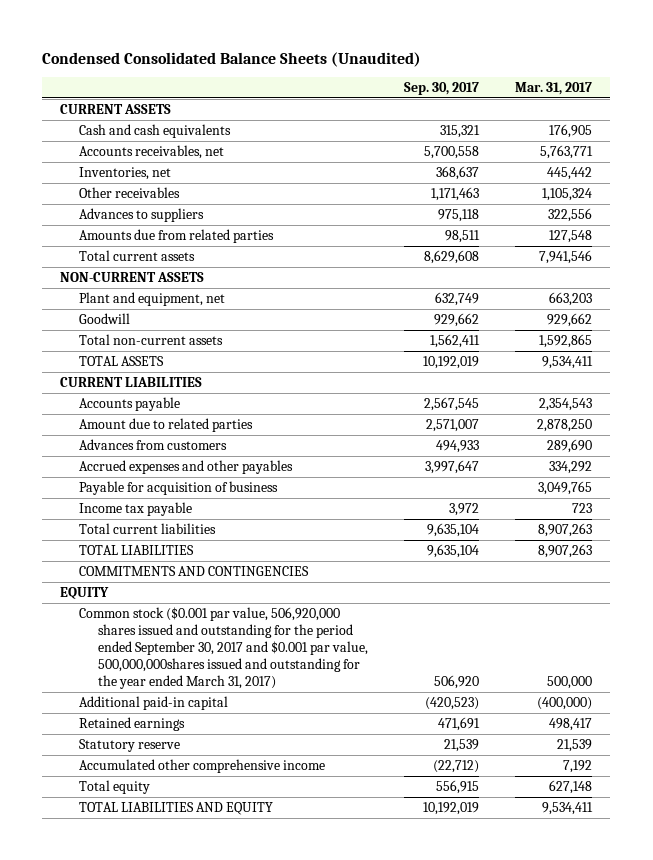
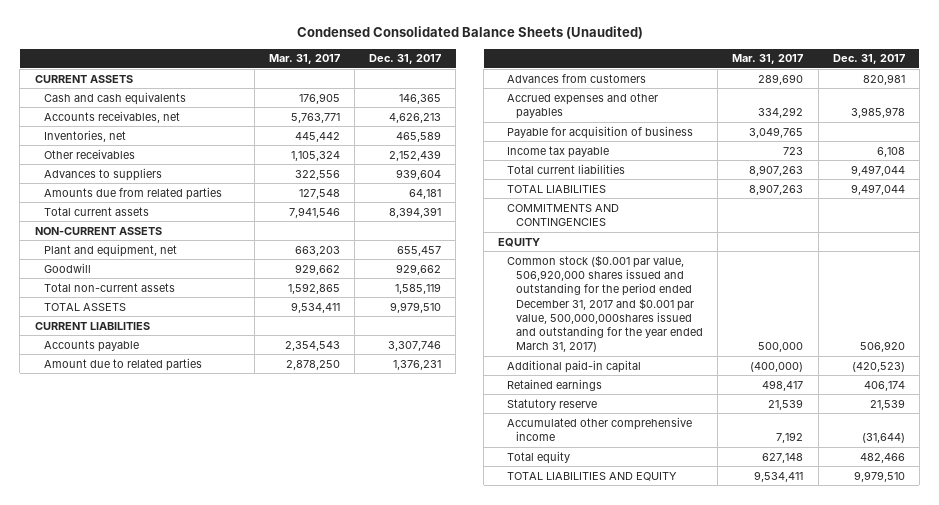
- | Sep. 30, 2017 | Mar. 31, 2017
+ | Mar. 31, 2017 | Dec. 31, 2017
- Common stock ($0.001 par value, 506,920,000 shares issued and outstanding for the period ended September 30, 2017 and $0.001 par value, 500,000,000shares issued and outstanding for the year ended March 31, 2017) | 506,920 | 500,000
+ Common stock ($0.001 par value, 506,920,000 shares issued and outstanding for the period ended December 31, 2017 and $0.001 par value, 500,000,000shares issued and outstanding for the year ended March 31, 2017) | 500,000 | 506,920

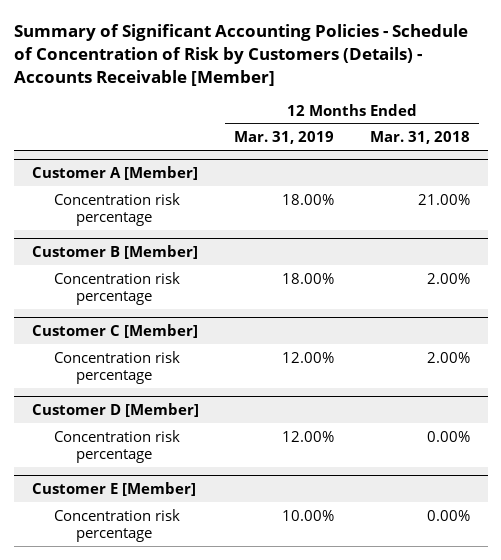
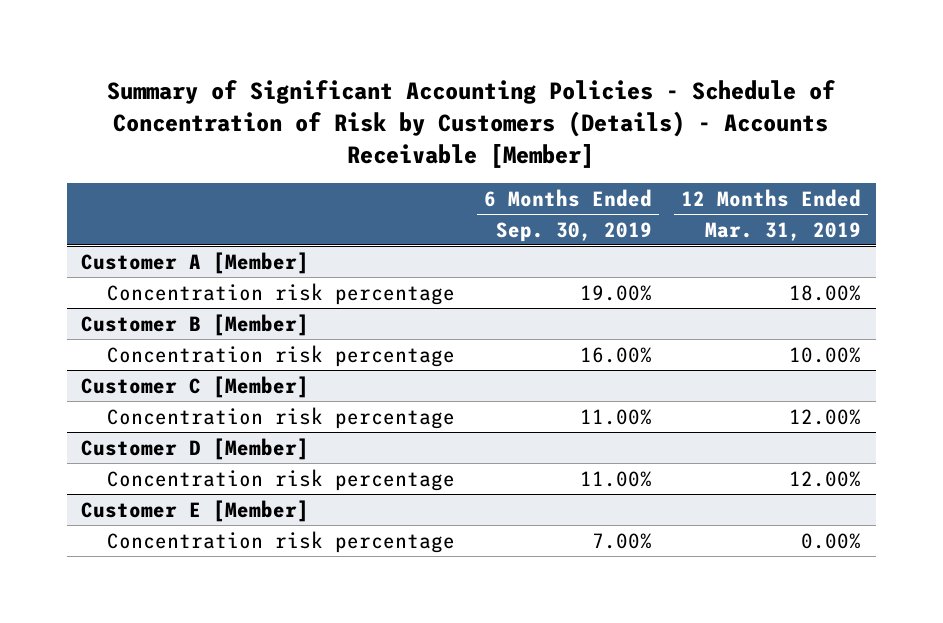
- | 12 Months Ended Mar. 31, 2019 | 12 Months Ended Mar. 31, 2018
+ | 6 Months Ended Sep. 30, 2019 | 12 Months Ended Mar. 31, 2019
@ Customer B [Member]
- Concentration risk percentage | 18.00% | 2.00%
+ Concentration risk percentage | 16.00% | 10.00%
@ Customer E [Member]
- Concentration risk percentage | 10.00% | 0.00%
+ Concentration risk percentage | 7.00% | 0.00%

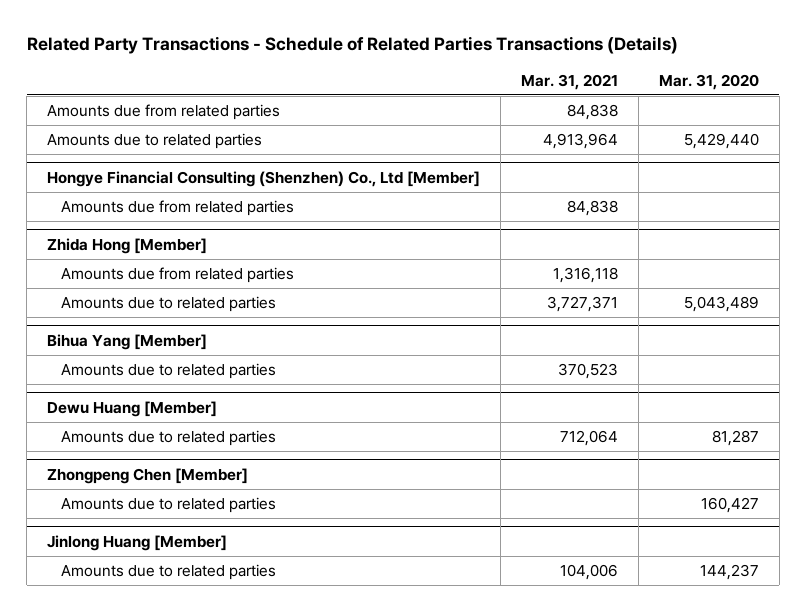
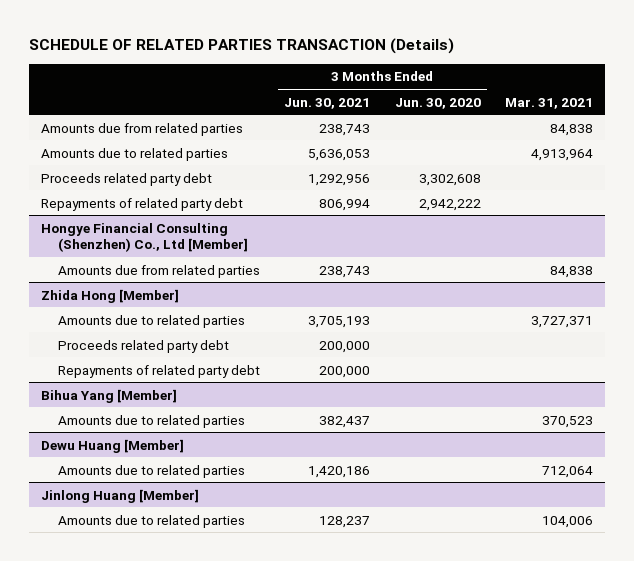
- Related Party Transactions - Schedule of Related Parties Transactions (Details)
+ SCHEDULE OF RELATED PARTIES TRANSACTION (Details)
- | Mar. 31, 2021 | Mar. 31, 2020
+ | 3 Months Ended Jun. 30, 2021 | 3 Months Ended Jun. 30, 2020 | Mar. 31, 2021
+ Proceeds related party debt | 1,292,956 | 3,302,608 |
+ Repayments of related party debt | 806,994 | 2,942,222 |
@ Zhida Hong [Member]
- Amounts due from related parties | 1,316,118 |
+ Proceeds related party debt | 200,000 | |
+ Repayments of related party debt | 200,000 | |
- Zhongpeng Chen [Member]
- Amounts due to related parties | | 160,427

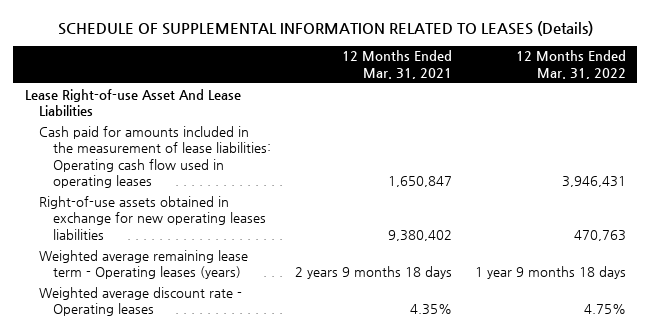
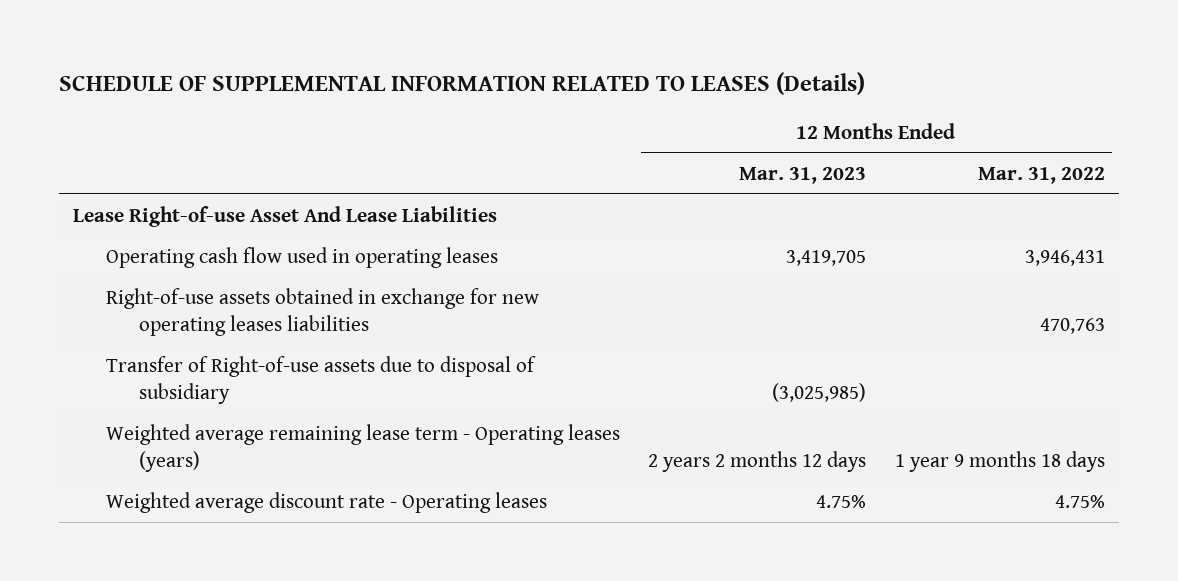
- | 12 Months Ended Mar. 31, 2021 | 12 Months Ended Mar. 31, 2022
+ | 12 Months Ended Mar. 31, 2023 | 12 Months Ended Mar. 31, 2022
- Cash paid for amounts included in the measurement of lease liabilities: Operating cash flow used in operating leases | 1,650,847 | 3,946,431
+ Operating cash flow used in operating leases | 3,419,705 | 3,946,431
+ Transfer of Right-of-use assets due to disposal of subsidiary | (3,025,985) |

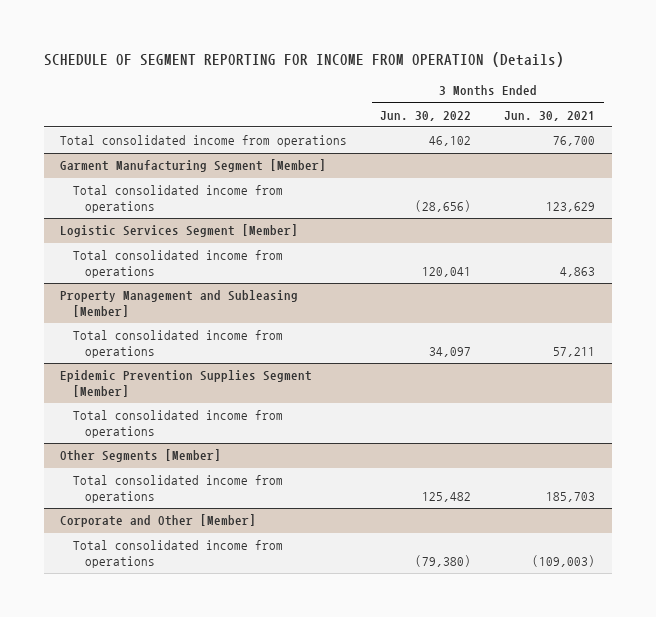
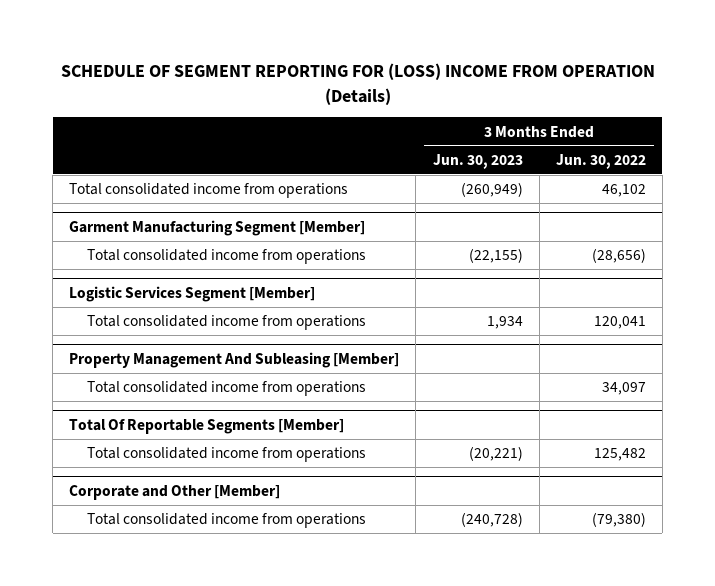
- SCHEDULE OF SEGMENT REPORTING FOR INCOME FROM OPERATION (Details)
+ SCHEDULE OF SEGMENT REPORTING FOR (LOSS) INCOME FROM OPERATION (Details)
- | 3 Months Ended Jun. 30, 2022 | 3 Months Ended Jun. 30, 2021
+ | 3 Months Ended Jun. 30, 2023 | 3 Months Ended Jun. 30, 2022
- Property Management and Subleasing [Member]
+ Property Management And Subleasing [Member]
- Epidemic Prevention Supplies Segment [Member]
- Total consolidated income from operations
- Other Segments [Member]
+ Total Of Reportable Segments [Member]

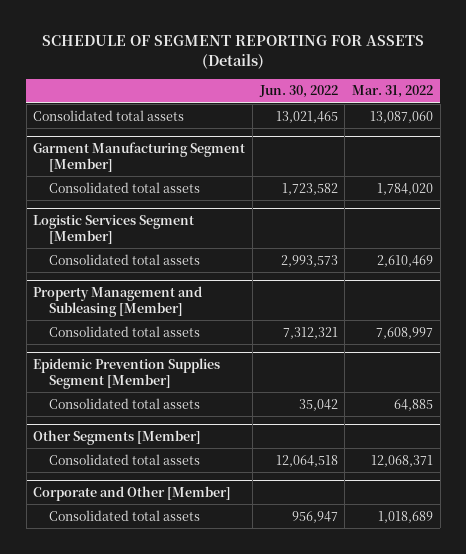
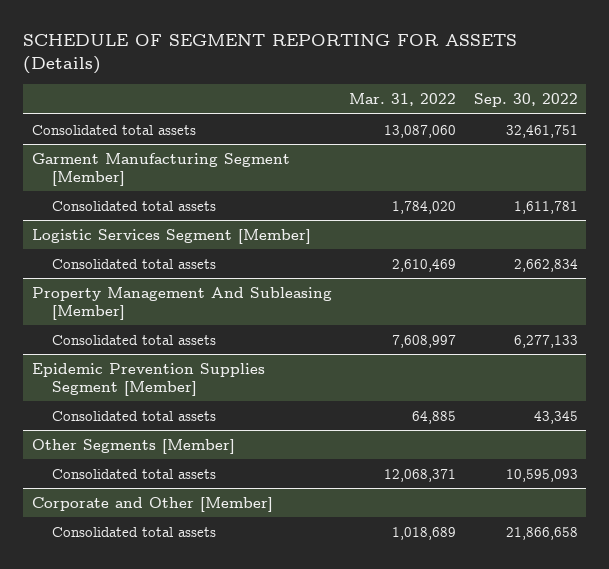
- | Jun. 30, 2022 | Mar. 31, 2022
+ | Mar. 31, 2022 | Sep. 30, 2022
- Property Management and Subleasing [Member]
+ Property Management And Subleasing [Member]

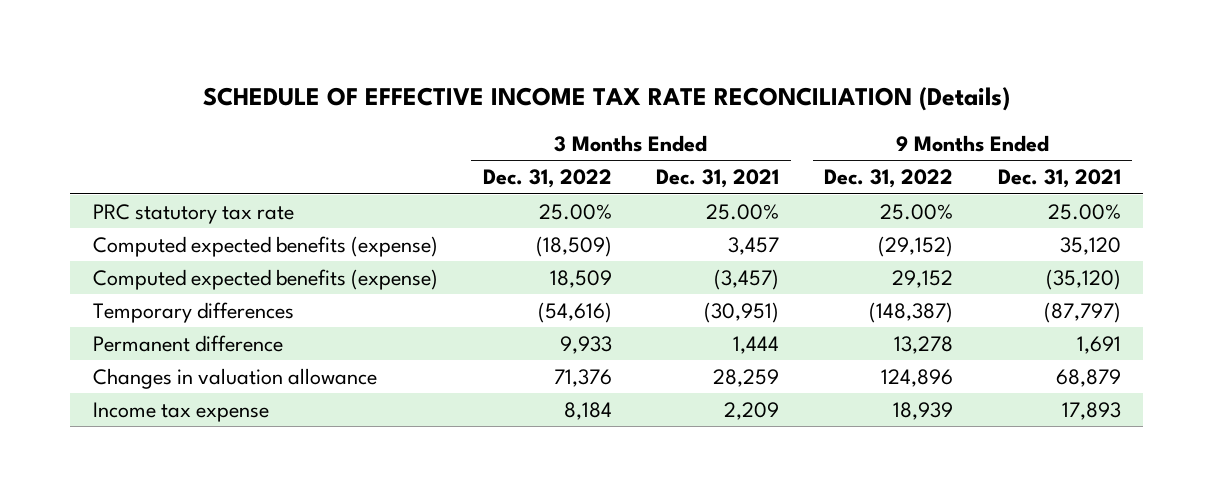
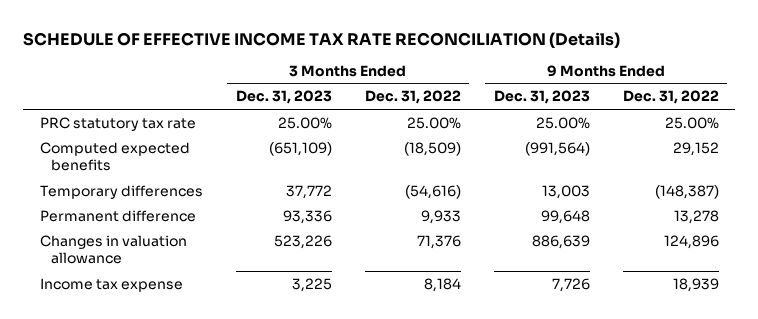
- | 3 Months Ended Dec. 31, 2022 | 3 Months Ended Dec. 31, 2021 | 9 Months Ended Dec. 31, 2022 | 9 Months Ended Dec. 31, 2021
+ | 3 Months Ended Dec. 31, 2023 | 3 Months Ended Dec. 31, 2022 | 9 Months Ended Dec. 31, 2023 | 9 Months Ended Dec. 31, 2022
- Computed expected benefits (expense) | (18,509) | 3,457 | (29,152) | 35,120
- Computed expected benefits (expense) | 18,509 | (3,457) | 29,152 | (35,120)
+ Computed expected benefits | (651,109) | (18,509) | (991,564) | 29,152

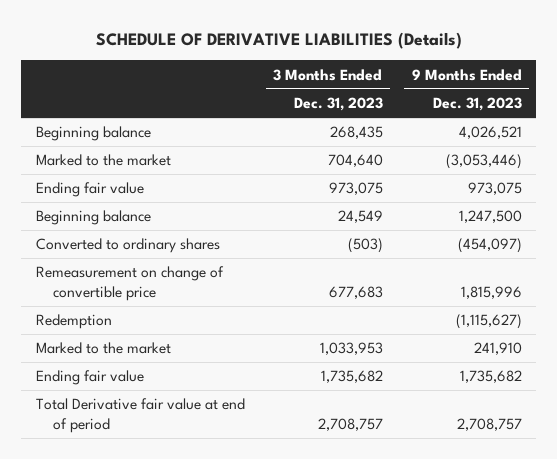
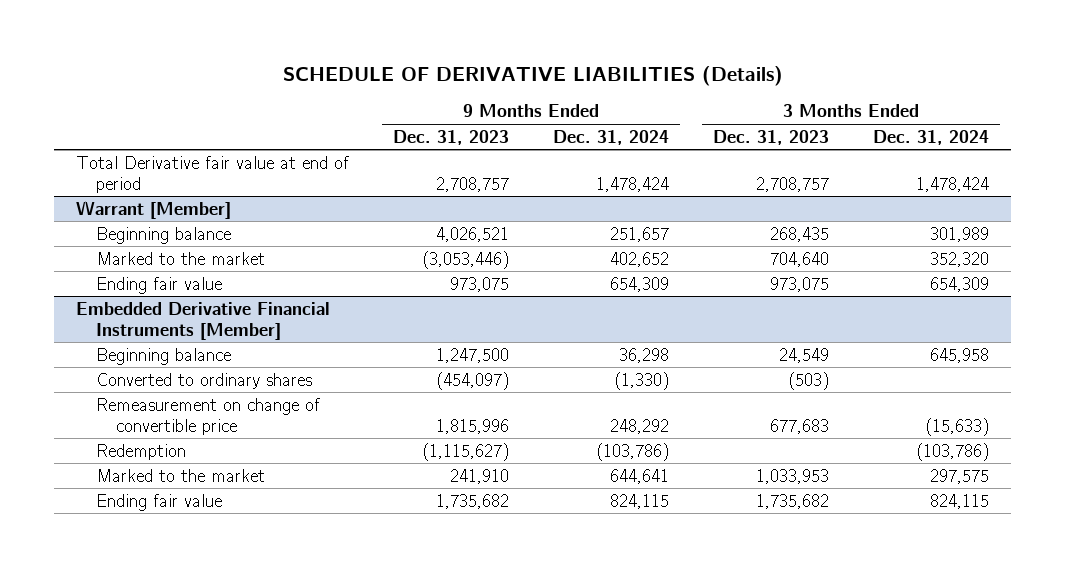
- | 3 Months Ended Dec. 31, 2023 | 9 Months Ended Dec. 31, 2023
+ | 9 Months Ended Dec. 31, 2023 | 9 Months Ended Dec. 31, 2024 | 3 Months Ended Dec. 31, 2023 | 3 Months Ended Dec. 31, 2024
moved up: Total Derivative fair value at end of period | 2,708,757 | 1,478,424 | 2,708,757 | 1,478,424
+ Warrant [Member]
+ Embedded Derivative Financial Instruments [Member]

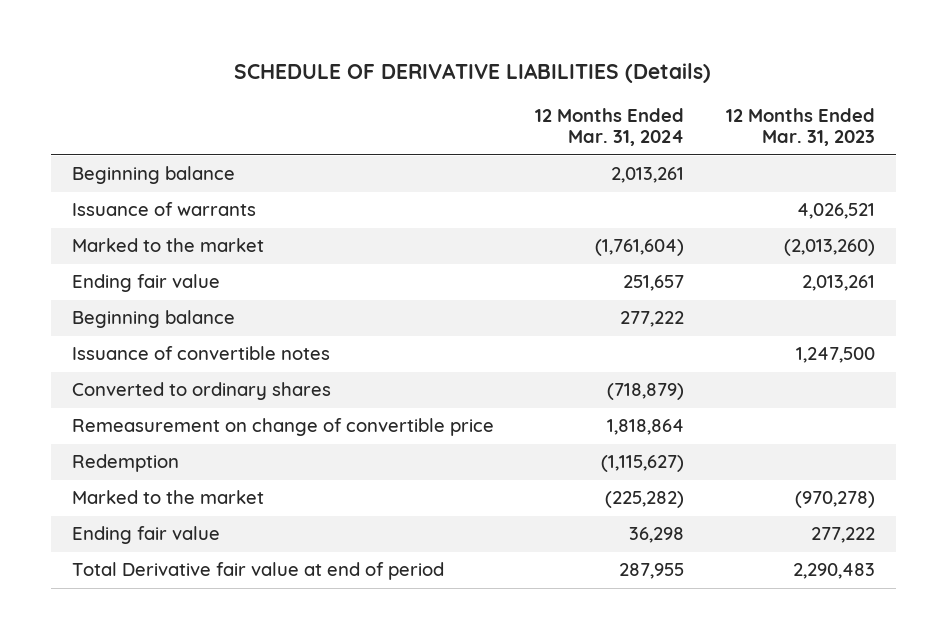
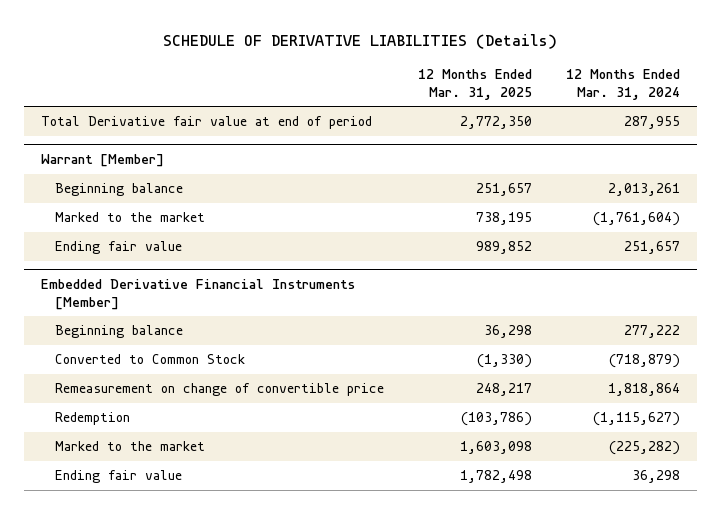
- | 12 Months Ended Mar. 31, 2024 | 12 Months Ended Mar. 31, 2023
+ | 12 Months Ended Mar. 31, 2025 | 12 Months Ended Mar. 31, 2024
moved up: Total Derivative fair value at end of period | 2,772,350 | 287,955
+ Warrant [Member]
- Issuance of warrants | | 4,026,521
+ Embedded Derivative Financial Instruments [Member]
- Issuance of convertible notes | | 1,247,500
- Converted to ordinary shares | (718,879) |
+ Converted to Common Stock | (1,330) | (718,879)

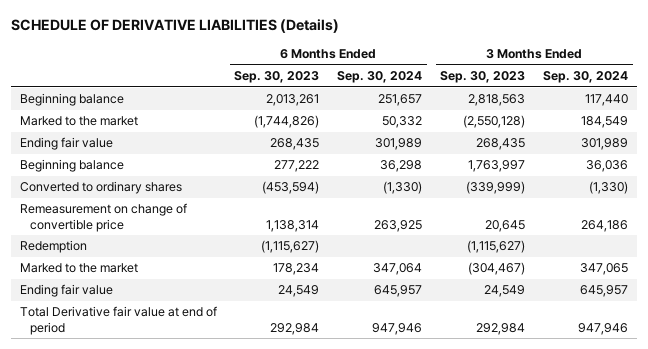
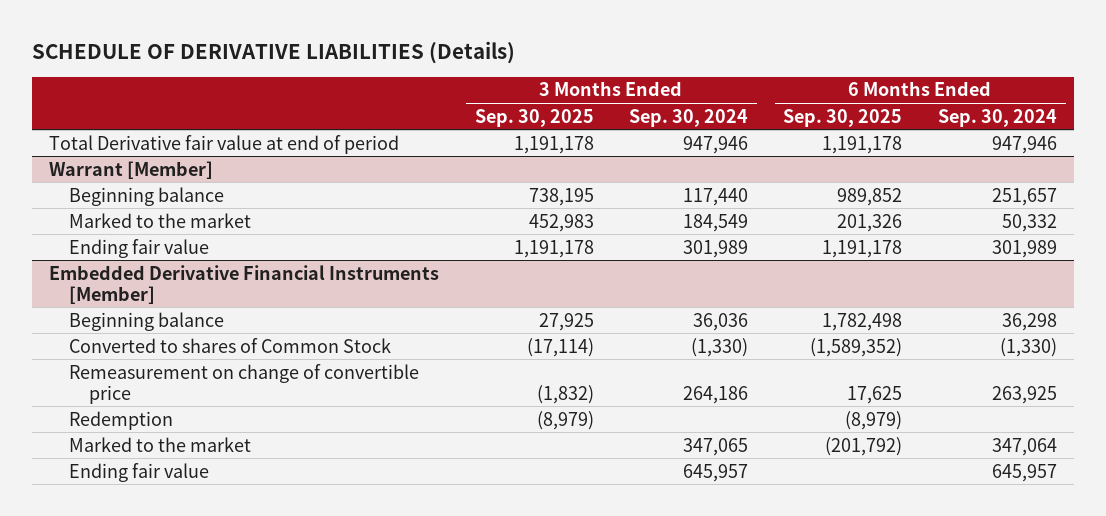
- | 6 Months Ended Sep. 30, 2023 | 6 Months Ended Sep. 30, 2024 | 3 Months Ended Sep. 30, 2023 | 3 Months Ended Sep. 30, 2024
+ | 3 Months Ended Sep. 30, 2025 | 3 Months Ended Sep. 30, 2024 | 6 Months Ended Sep. 30, 2025 | 6 Months Ended Sep. 30, 2024
moved up: Total Derivative fair value at end of period | 1,191,178 | 947,946 | 1,191,178 | 947,946
+ Warrant [Member]
+ Embedded Derivative Financial Instruments [Member]
- Converted to ordinary shares | (453,594) | (1,330) | (339,999) | (1,330)
+ Converted to shares of Common Stock | (17,114) | (1,330) | (1,589,352) | (1,330)

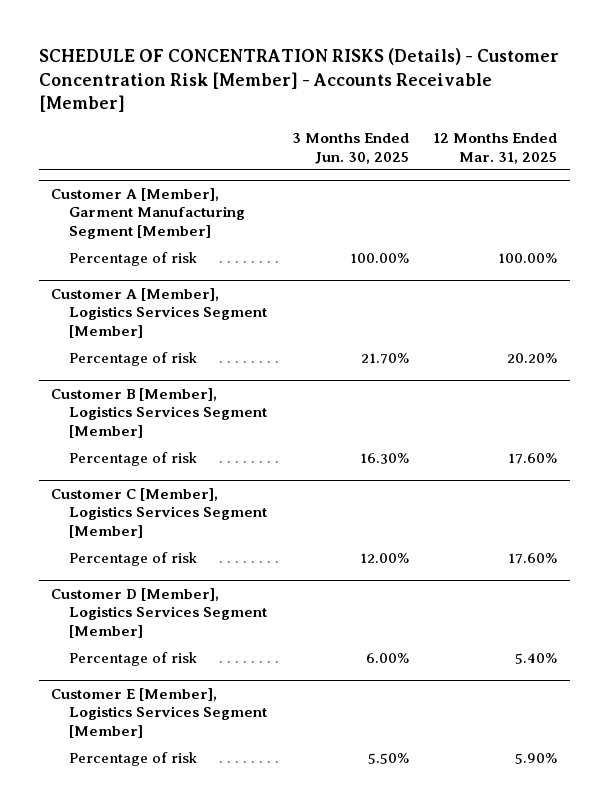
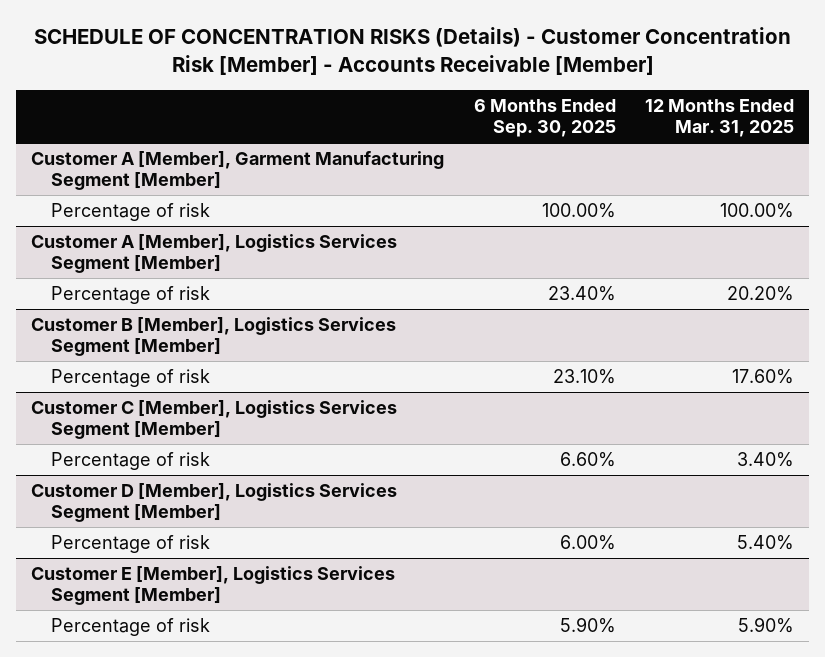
- | 3 Months Ended Jun. 30, 2025 | 12 Months Ended Mar. 31, 2025
+ | 6 Months Ended Sep. 30, 2025 | 12 Months Ended Mar. 31, 2025
@ Customer C [Member], Logistics Services Segment [Member]
- Percentage of risk | 12.00% | 17.60%
+ Percentage of risk | 6.60% | 3.40%

